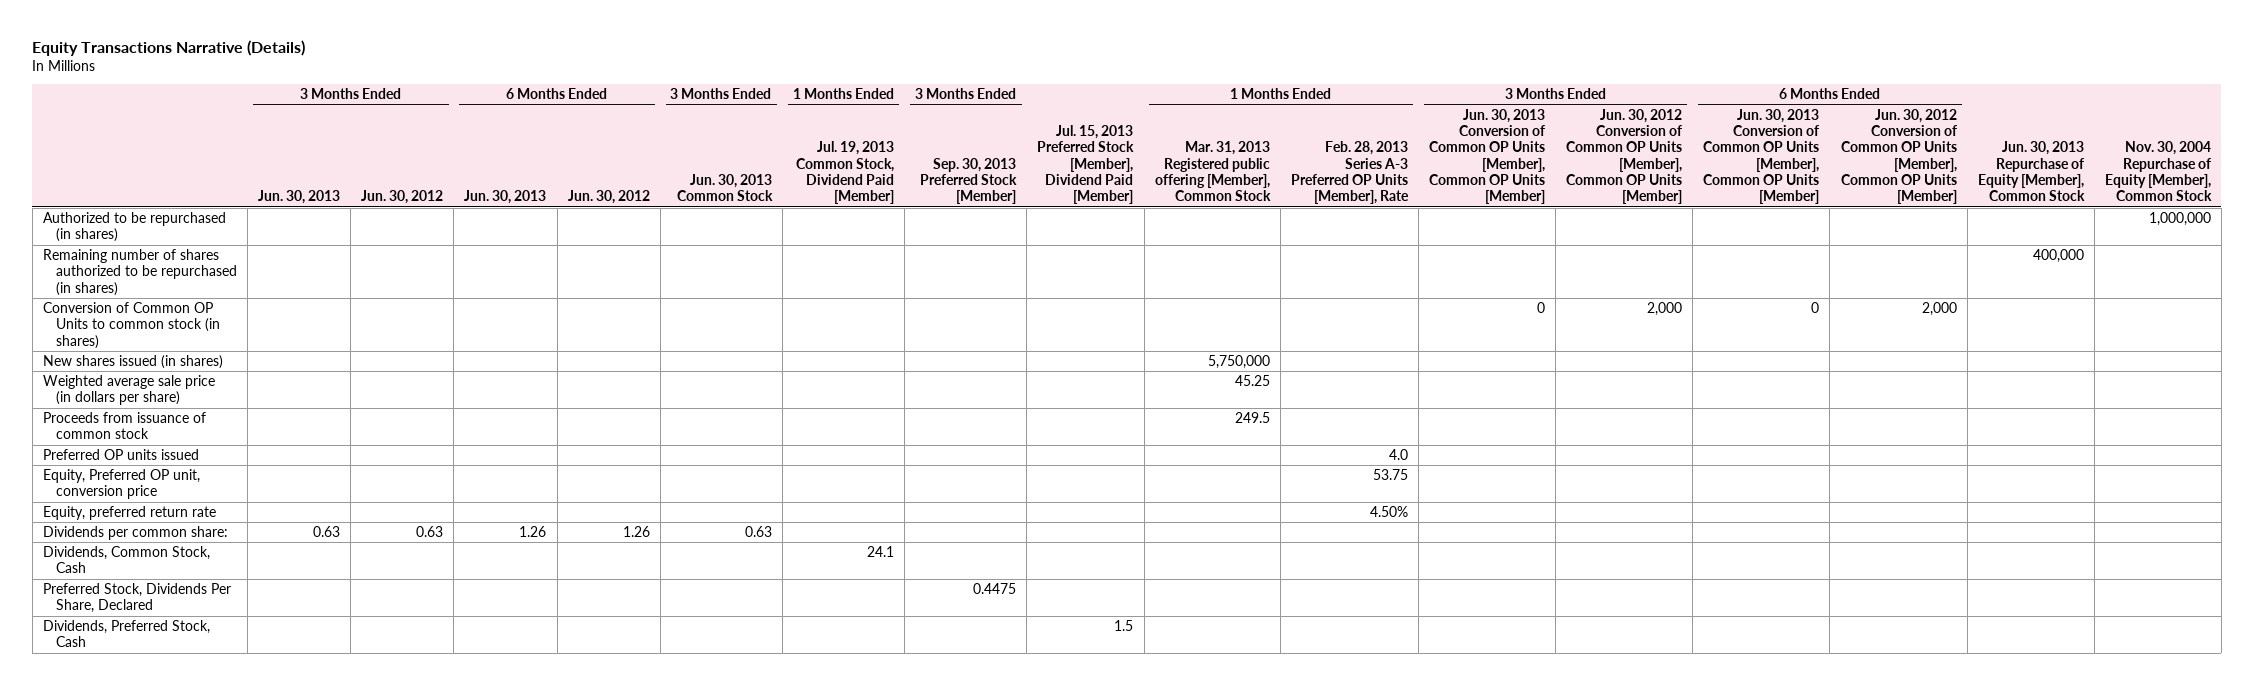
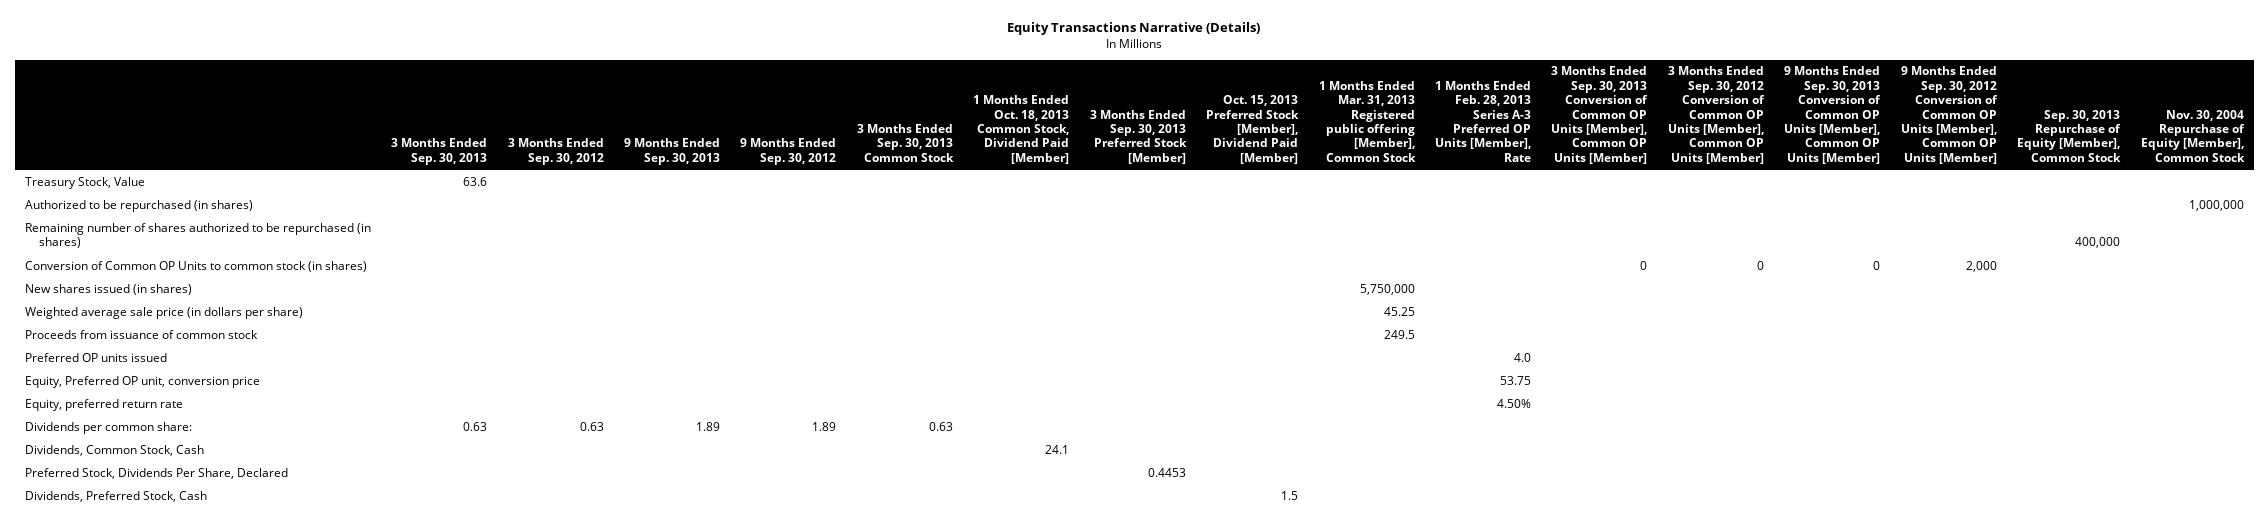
- | 3 Months Ended Jun. 30, 2013 | 3 Months Ended Jun. 30, 2012 | 6 Months Ended Jun. 30, 2013 | 6 Months Ended Jun. 30, 2012 | 3 Months Ended Jun. 30, 2013 Common Stock | 1 Months Ended Jul. 19, 2013 Common Stock, Dividend Paid [Member] | 3 Months Ended Sep. 30, 2013 Preferred Stock [Member] | Jul. 15, 2013 Preferred Stock [Member], Dividend Paid [Member] | 1 Months Ended Mar. 31, 2013 Registered public offering [Member], Common Stock | 1 Months Ended Feb. 28, 2013 Series A-3 Preferred OP Units [Member], Rate | 3 Months Ended Jun. 30, 2013 Conversion of Common OP Units [Member], Common OP Units [Member] | 3 Months Ended Jun. 30, 2012 Conversion of Common OP Units [Member], Common OP Units [Member] | 6 Months Ended Jun. 30, 2013 Conversion of Common OP Units [Member], Common OP Units [Member] | 6 Months Ended Jun. 30, 2012 Conversion of Common OP Units [Member], Common OP Units [Member] | Jun. 30, 2013 Repurchase of Equity [Member], Common Stock | Nov. 30, 2004 Repurchase of Equity [Member], Common Stock
+ | 3 Months Ended Sep. 30, 2013 | 3 Months Ended Sep. 30, 2012 | 9 Months Ended Sep. 30, 2013 | 9 Months Ended Sep. 30, 2012 | 3 Months Ended Sep. 30, 2013 Common Stock | 1 Months Ended Oct. 18, 2013 Common Stock, Dividend Paid [Member] | 3 Months Ended Sep. 30, 2013 Preferred Stock [Member] | Oct. 15, 2013 Preferred Stock [Member], Dividend Paid [Member] | 1 Months Ended Mar. 31, 2013 Registered public offering [Member], Common Stock | 1 Months Ended Feb. 28, 2013 Series A-3 Preferred OP Units [Member], Rate | 3 Months Ended Sep. 30, 2013 Conversion of Common OP Units [Member], Common OP Units [Member] | 3 Months Ended Sep. 30, 2012 Conversion of Common OP Units [Member], Common OP Units [Member] | 9 Months Ended Sep. 30, 2013 Conversion of Common OP Units [Member], Common OP Units [Member] | 9 Months Ended Sep. 30, 2012 Conversion of Common OP Units [Member], Common OP Units [Member] | Sep. 30, 2013 Repurchase of Equity [Member], Common Stock | Nov. 30, 2004 Repurchase of Equity [Member], Common Stock
+ Treasury Stock, Value | 63.6 | | | | | | | | | | | | | | |
- Preferred Stock, Dividends Per Share, Declared | | | | | | | 0.4475 | | | | | | | | |
+ Preferred Stock, Dividends Per Share, Declared | | | | | | | 0.4453 | | | | | | | | |

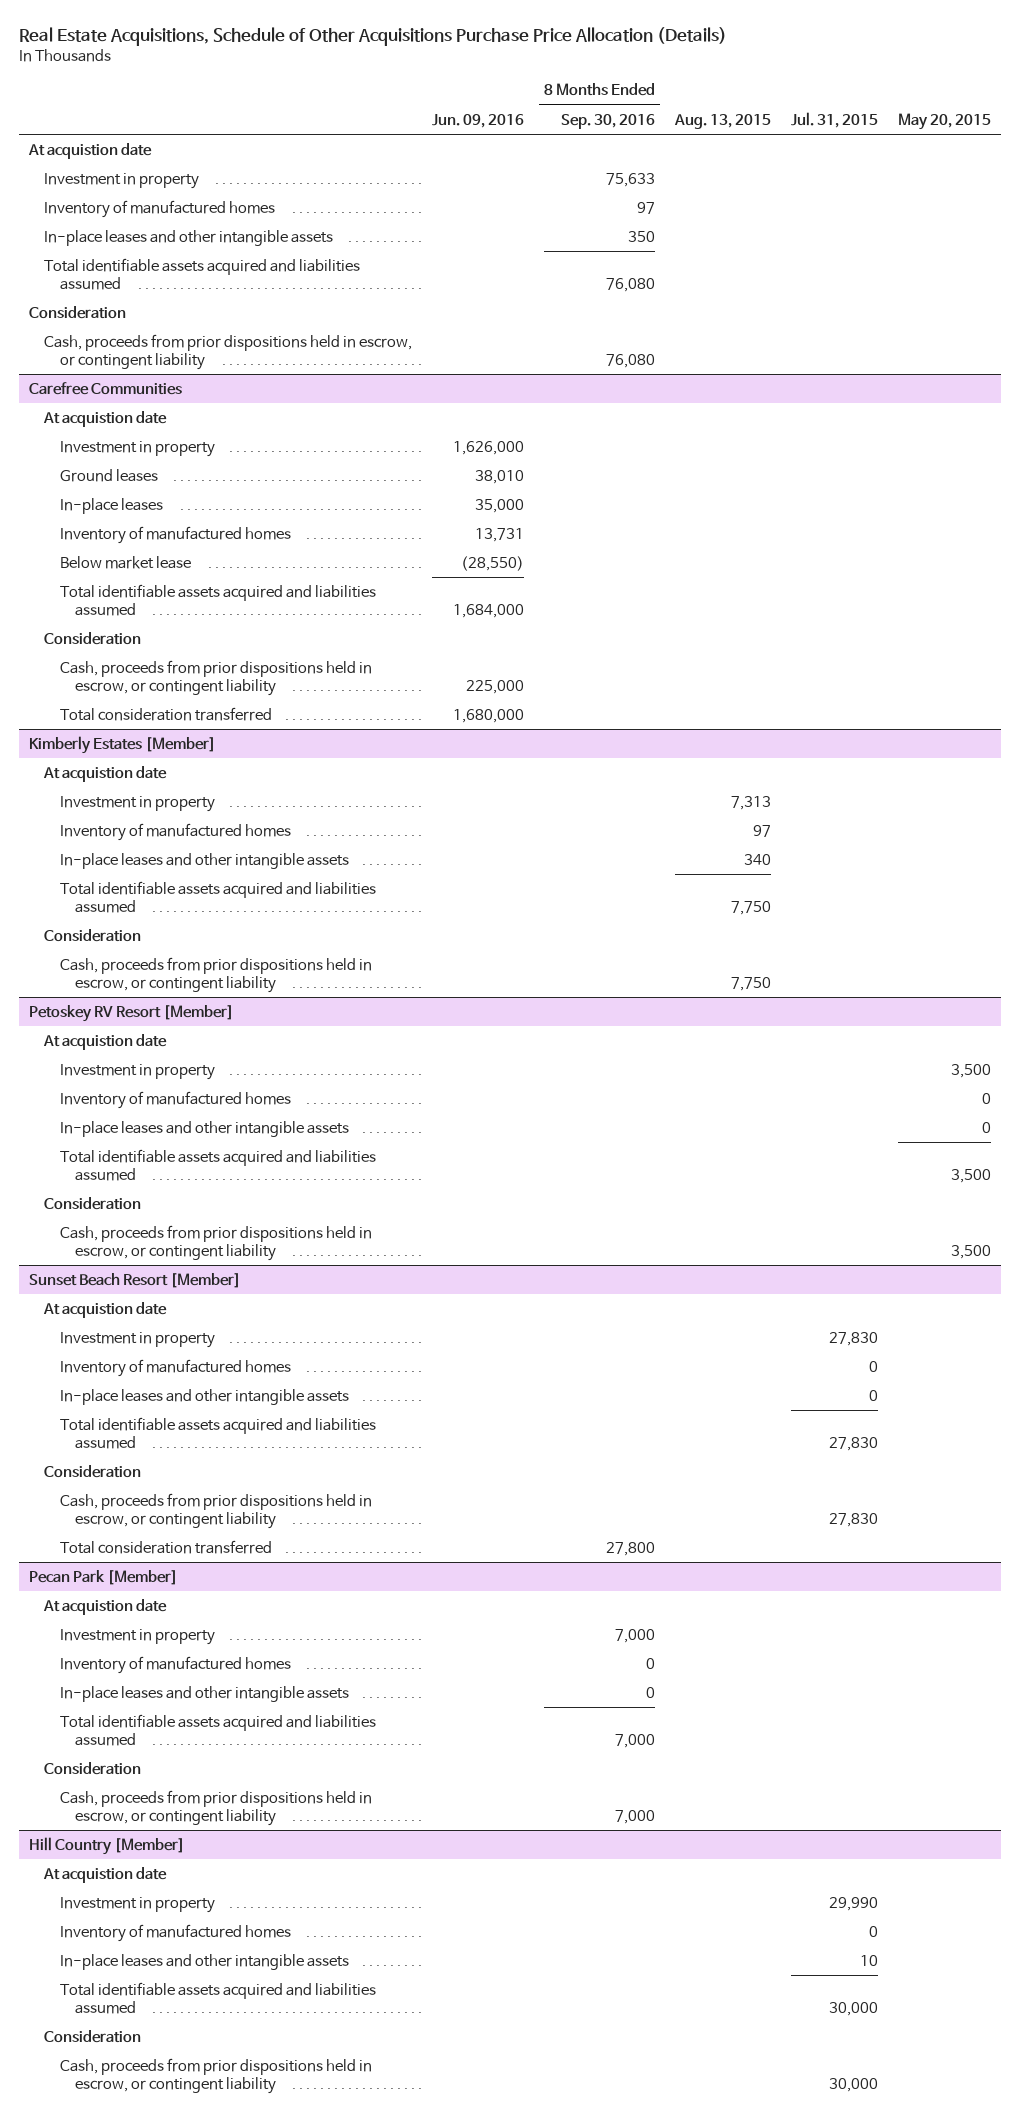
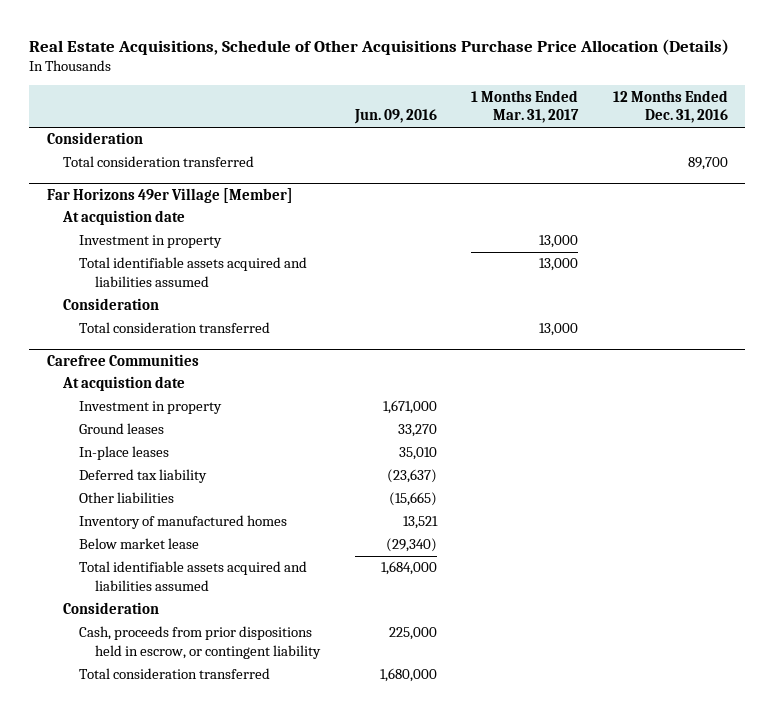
- | Jun. 09, 2016 | 8 Months Ended Sep. 30, 2016 | Aug. 13, 2015 | Jul. 31, 2015 | May 20, 2015
+ | Jun. 09, 2016 | 1 Months Ended Mar. 31, 2017 | 12 Months Ended Dec. 31, 2016
- At acquistion date
- Investment in property | | 75,633 | | |
- Inventory of manufactured homes | | 97 | | |
- In-place leases and other intangible assets | | 350 | | |
- Total identifiable assets acquired and liabilities assumed | | 76,080 | | |
- Cash, proceeds from prior dispositions held in escrow, or contingent liability | | 76,080 | | |
+ Total consideration transferred | | | 89,700
+ Far Horizons 49er Village [Member]
+ At acquistion date
+ Investment in property | | 13,000 |
+ Total identifiable assets acquired and liabilities assumed | | 13,000 |
+ Consideration
+ Total consideration transferred | | 13,000 |
@ Carefree Communities
- Investment in property | 1,626,000 | | | |
- Ground leases | 38,010 | | | |
- In-place leases | 35,000 | | | |
- Inventory of manufactured homes | 13,731 | | | |
- Below market lease | (28,550) | | | |
+ Investment in property | 1,671,000 | |
+ Ground leases | 33,270 | |
+ In-place leases | 35,010 | |
+ Deferred tax liability | (23,637) | |
+ Other liabilities | (15,665) | |
+ Inventory of manufactured homes | 13,521 | |
+ Below market lease | (29,340) | |
- Kimberly Estates [Member]
- At acquistion date
- Investment in property | | | 7,313 | |
- Inventory of manufactured homes | | | 97 | |
- In-place leases and other intangible assets | | | 340 | |
- Total identifiable assets acquired and liabilities assumed | | | 7,750 | |
- Consideration
- Cash, proceeds from prior dispositions held in escrow, or contingent liability | | | 7,750 | |
- Petoskey RV Resort [Member]
- At acquistion date
- Investment in property | | | | | 3,500
- Inventory of manufactured homes | | | | | 0
- In-place leases and other intangible assets | | | | | 0
- Total identifiable assets acquired and liabilities assumed | | | | | 3,500
- Consideration
- Cash, proceeds from prior dispositions held in escrow, or contingent liability | | | | | 3,500
- Sunset Beach Resort [Member]
- At acquistion date
- Investment in property | | | | 27,830 |
- Inventory of manufactured homes | | | | 0 |
- In-place leases and other intangible assets | | | | 0 |
- Total identifiable assets acquired and liabilities assumed | | | | 27,830 |
- Consideration
- Cash, proceeds from prior dispositions held in escrow, or contingent liability | | | | 27,830 |
- Total consideration transferred | | 27,800 | | |
- Pecan Park [Member]
- At acquistion date
- Investment in property | | 7,000 | | |
- Inventory of manufactured homes | | 0 | | |
- In-place leases and other intangible assets | | 0 | | |
- Total identifiable assets acquired and liabilities assumed | | 7,000 | | |
- Consideration
- Cash, proceeds from prior dispositions held in escrow, or contingent liability | | 7,000 | | |
- Hill Country [Member]
- At acquistion date
- Investment in property | | | | 29,990 |
- Inventory of manufactured homes | | | | 0 |
- In-place leases and other intangible assets | | | | 10 |
- Total identifiable assets acquired and liabilities assumed | | | | 30,000 |
- Consideration
- Cash, proceeds from prior dispositions held in escrow, or contingent liability | | | | 30,000 |

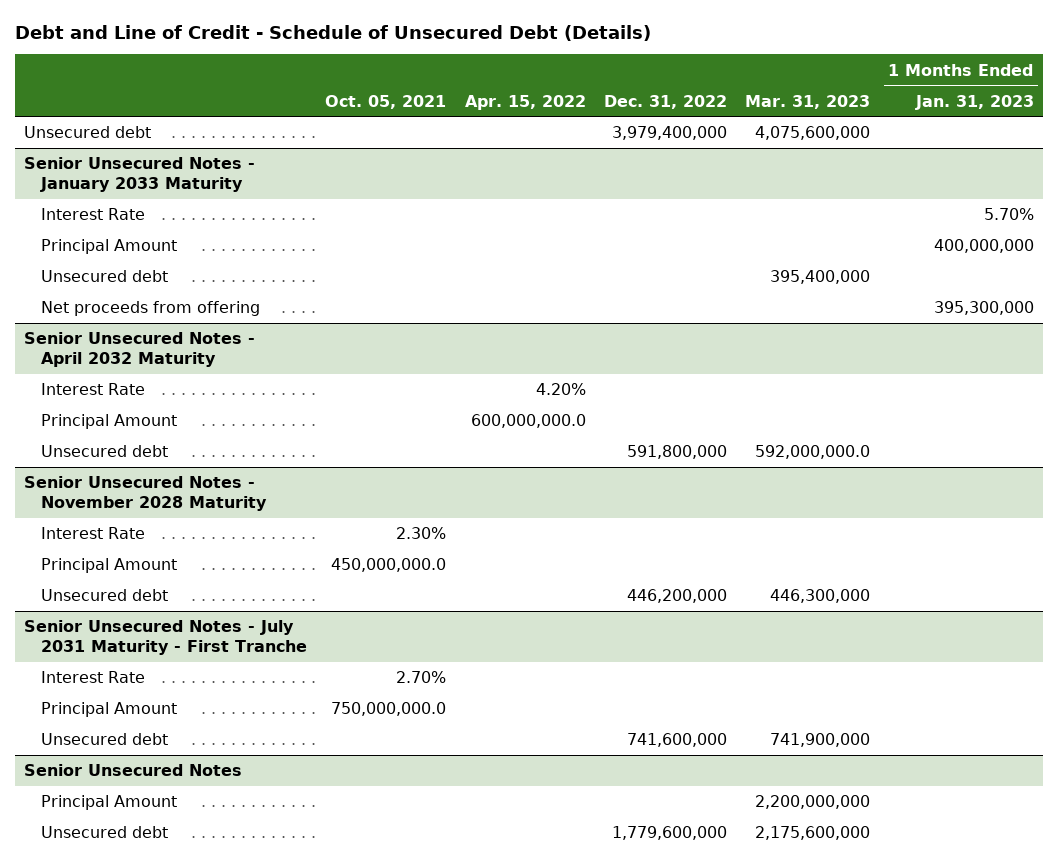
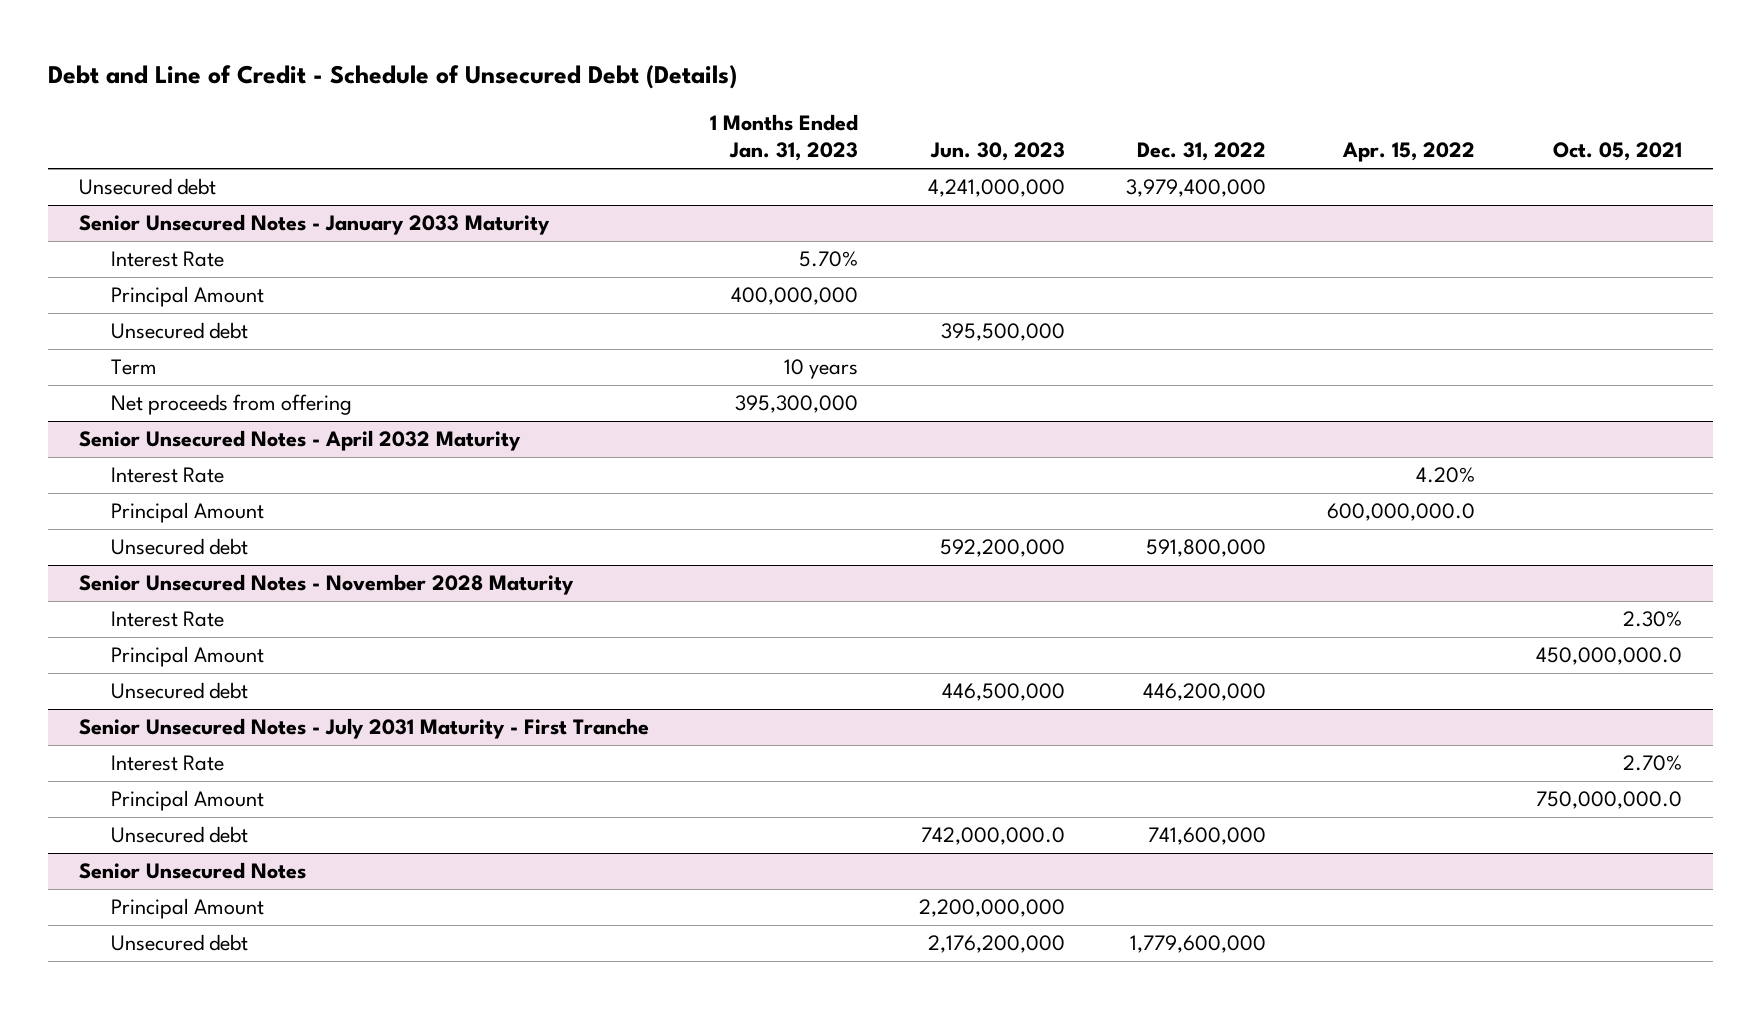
- | Oct. 05, 2021 | Apr. 15, 2022 | Dec. 31, 2022 | Mar. 31, 2023 | 1 Months Ended Jan. 31, 2023
+ | 1 Months Ended Jan. 31, 2023 | Jun. 30, 2023 | Dec. 31, 2022 | Apr. 15, 2022 | Oct. 05, 2021
@ Senior Unsecured Notes - January 2033 Maturity
+ Term | 10 years | | | |

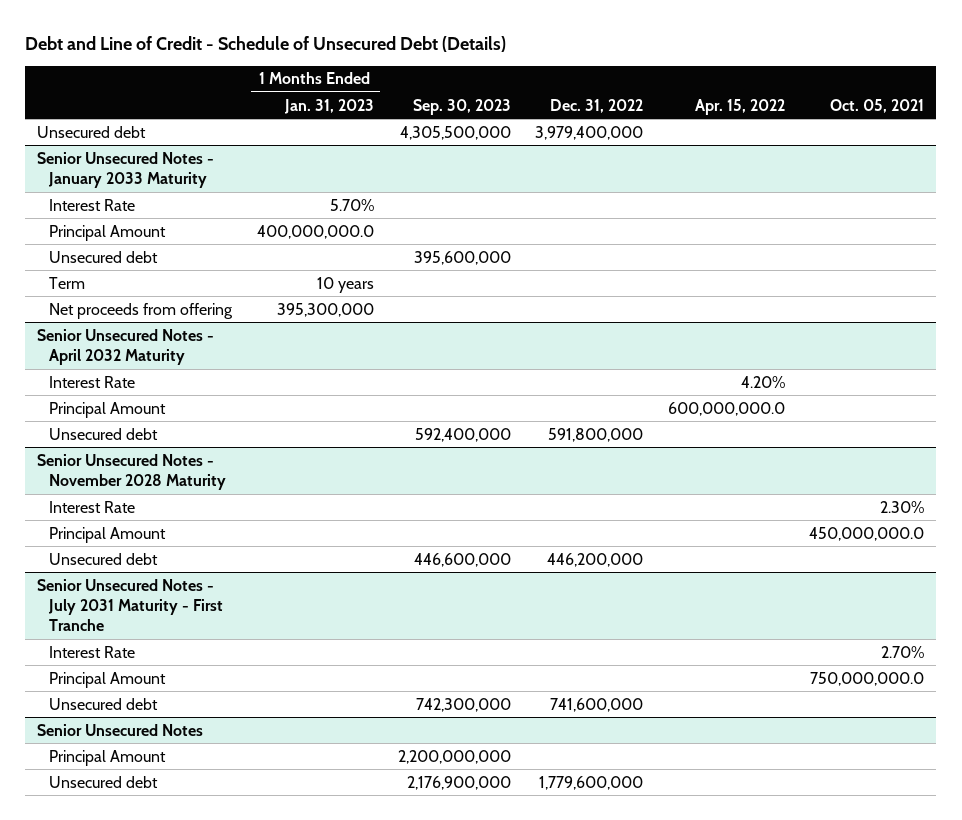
- | 1 Months Ended Jan. 31, 2023 | Jun. 30, 2023 | Dec. 31, 2022 | Apr. 15, 2022 | Oct. 05, 2021
+ | 1 Months Ended Jan. 31, 2023 | Sep. 30, 2023 | Dec. 31, 2022 | Apr. 15, 2022 | Oct. 05, 2021
@ Senior Unsecured Notes - January 2033 Maturity
- Principal Amount | 400,000,000 | | | |
+ Principal Amount | 400,000,000.0 | | | |

